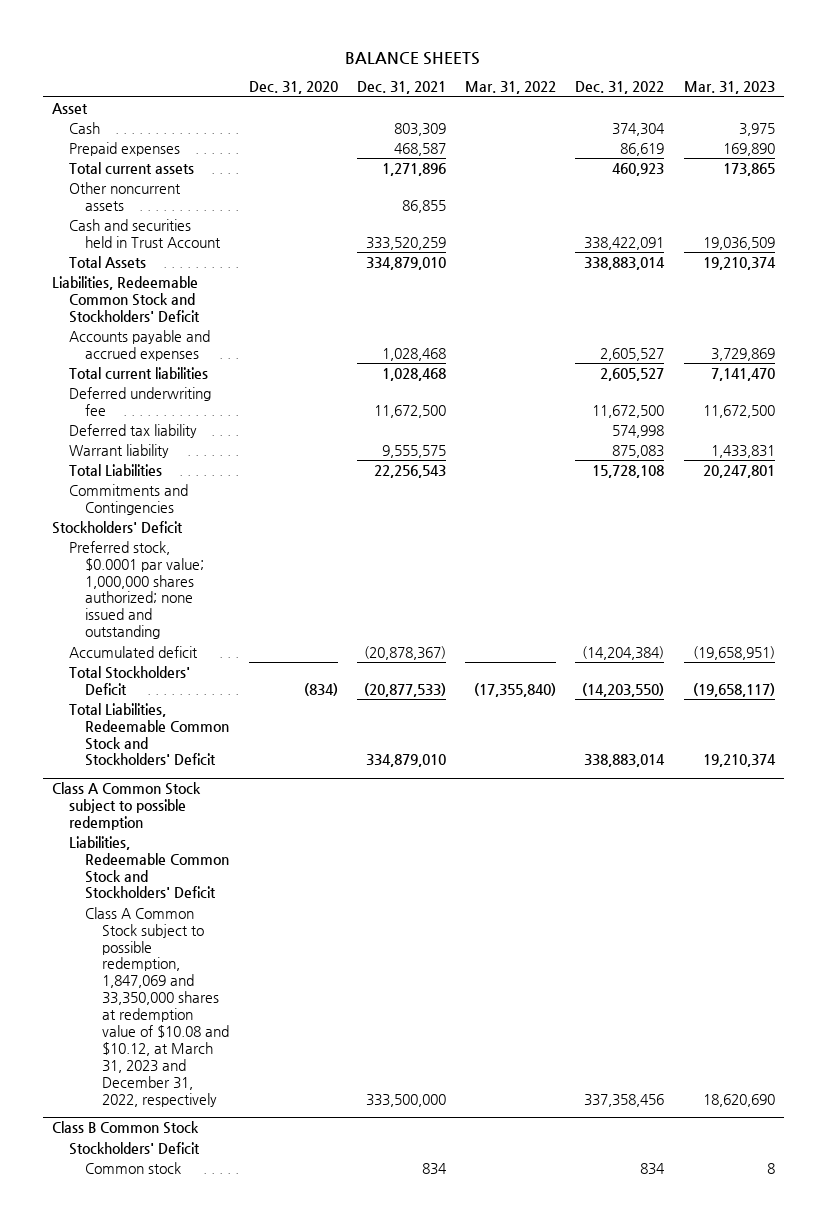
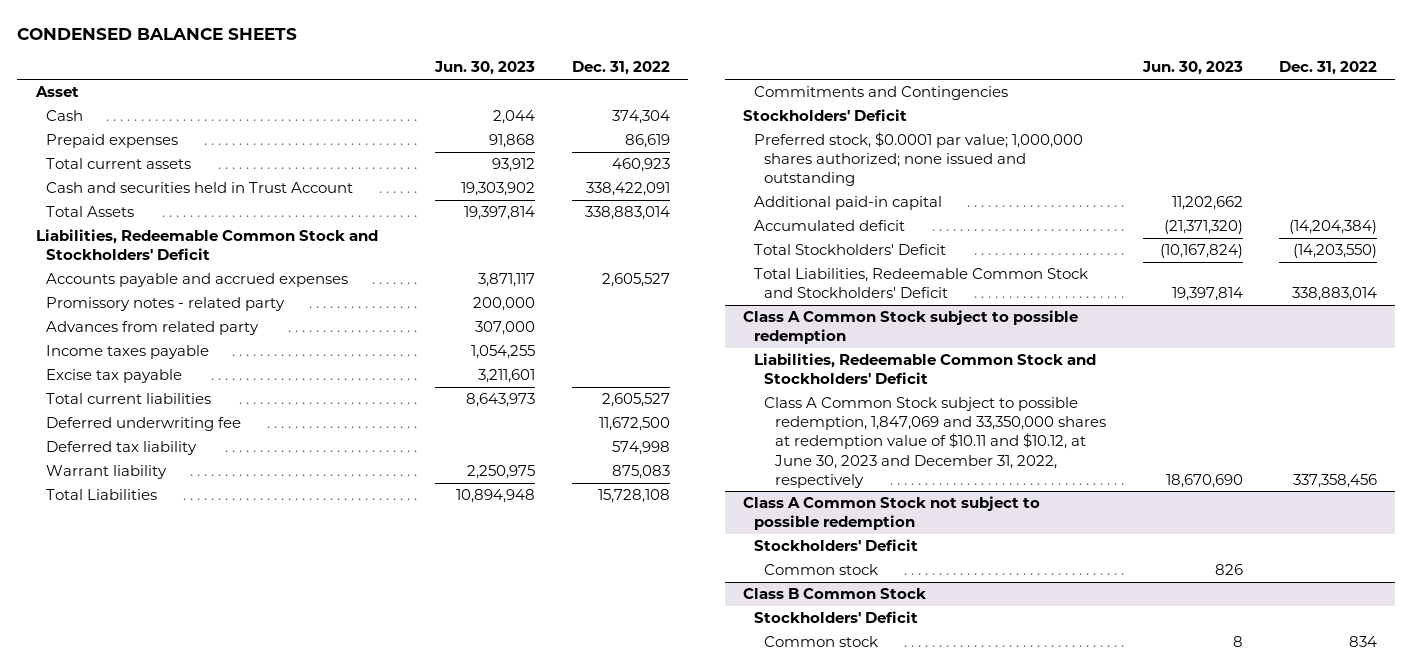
- BALANCE SHEETS
+ CONDENSED BALANCE SHEETS
- | Dec. 31, 2020 | Dec. 31, 2021 | Mar. 31, 2022 | Dec. 31, 2022 | Mar. 31, 2023
+ | Jun. 30, 2023 | Dec. 31, 2022
- Other noncurrent assets | | 86,855 | | |
+ Promissory notes - related party | 200,000 |
+ Advances from related party | 307,000 |
+ Income taxes payable | 1,054,255 |
+ Excise tax payable | 3,211,601 |
+ Additional paid-in capital | 11,202,662 |
@ Class A Common Stock subject to possible redemption
- Class A Common Stock subject to possible redemption, 1,847,069 and 33,350,000 shares at redemption value of $10.08 and $10.12, at March 31, 2023 and December 31, 2022, respectively | | 333,500,000 | | 337,358,456 | 18,620,690
+ Class A Common Stock subject to possible redemption, 1,847,069 and 33,350,000 shares at redemption value of $10.11 and $10.12, at June 30, 2023 and December 31, 2022, respectively | 18,670,690 | 337,358,456
+ Class A Common Stock not subject to possible redemption
+ Stockholders' Deficit
+ Common stock | 826 |

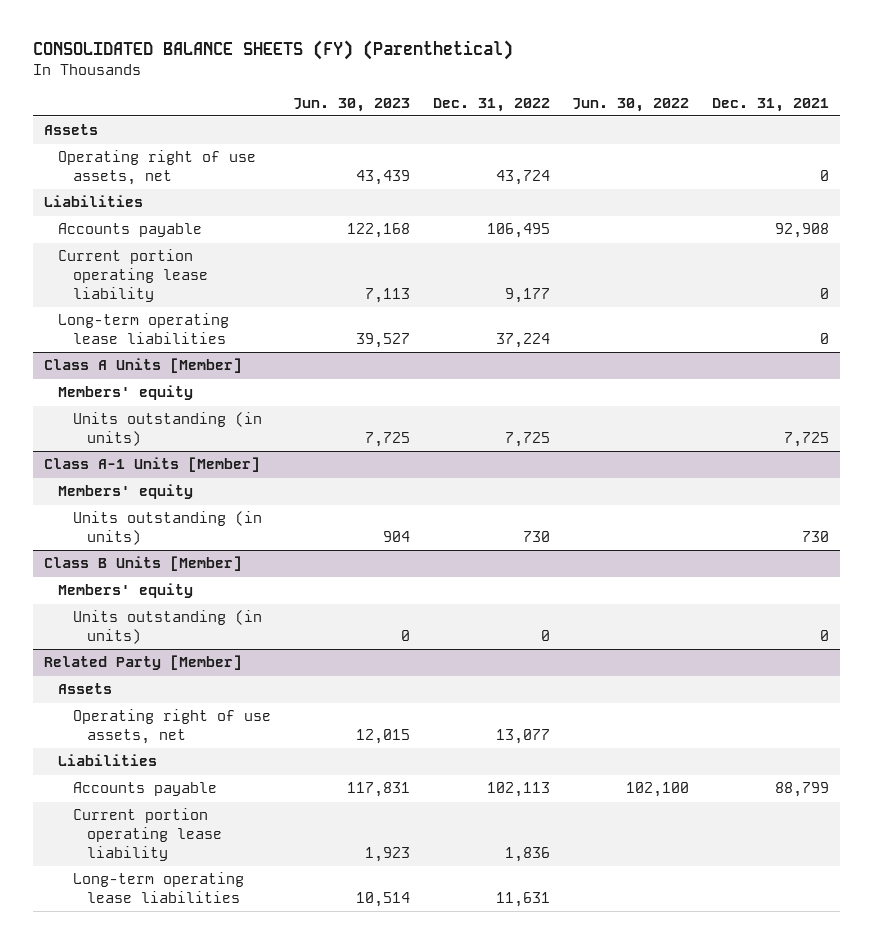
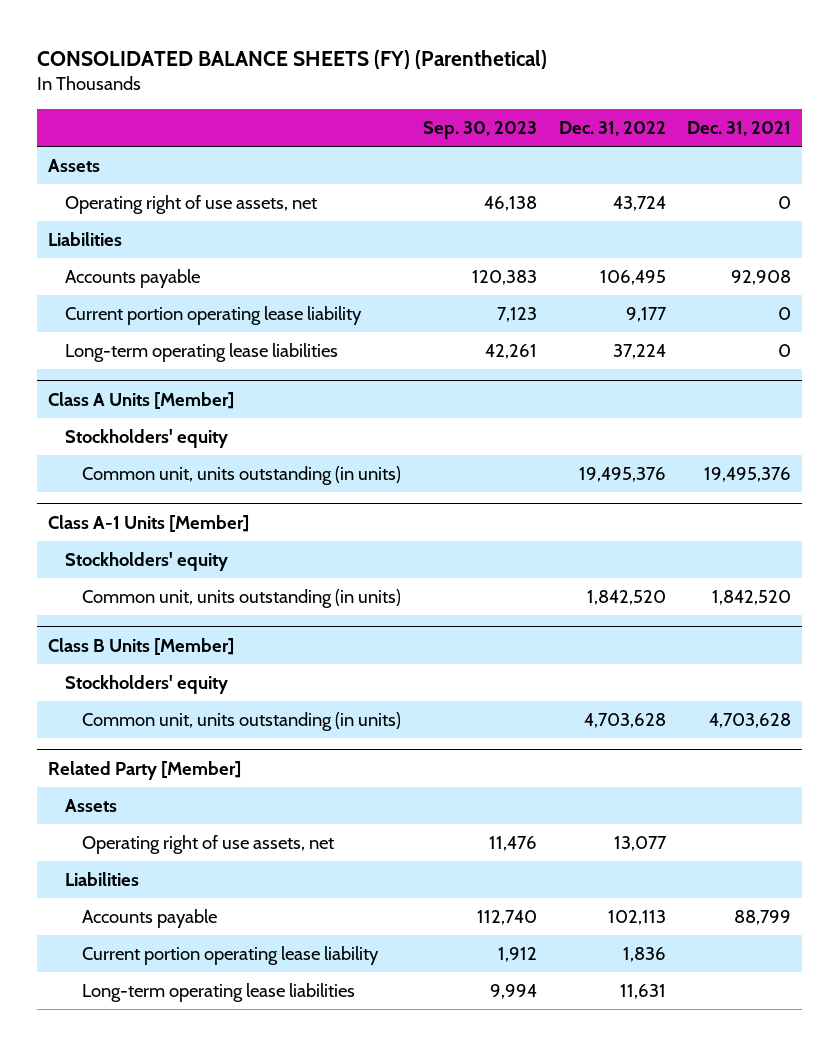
- | Jun. 30, 2023 | Dec. 31, 2022 | Jun. 30, 2022 | Dec. 31, 2021
+ | Sep. 30, 2023 | Dec. 31, 2022 | Dec. 31, 2021
@ Class A Units [Member]
- Members' equity
- Units outstanding (in units) | 7,725 | 7,725 | | 7,725
+ Stockholders' equity
+ Common unit, units outstanding (in units) | | 19,495,376 | 19,495,376
@ Class A-1 Units [Member]
- Members' equity
- Units outstanding (in units) | 904 | 730 | | 730
+ Stockholders' equity
+ Common unit, units outstanding (in units) | | 1,842,520 | 1,842,520
@ Class B Units [Member]
- Members' equity
- Units outstanding (in units) | 0 | 0 | | 0
+ Stockholders' equity
+ Common unit, units outstanding (in units) | | 4,703,628 | 4,703,628

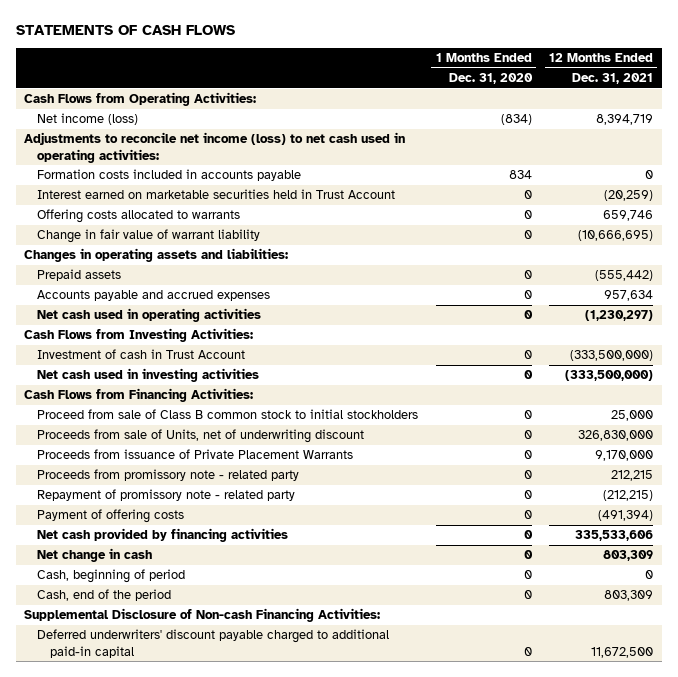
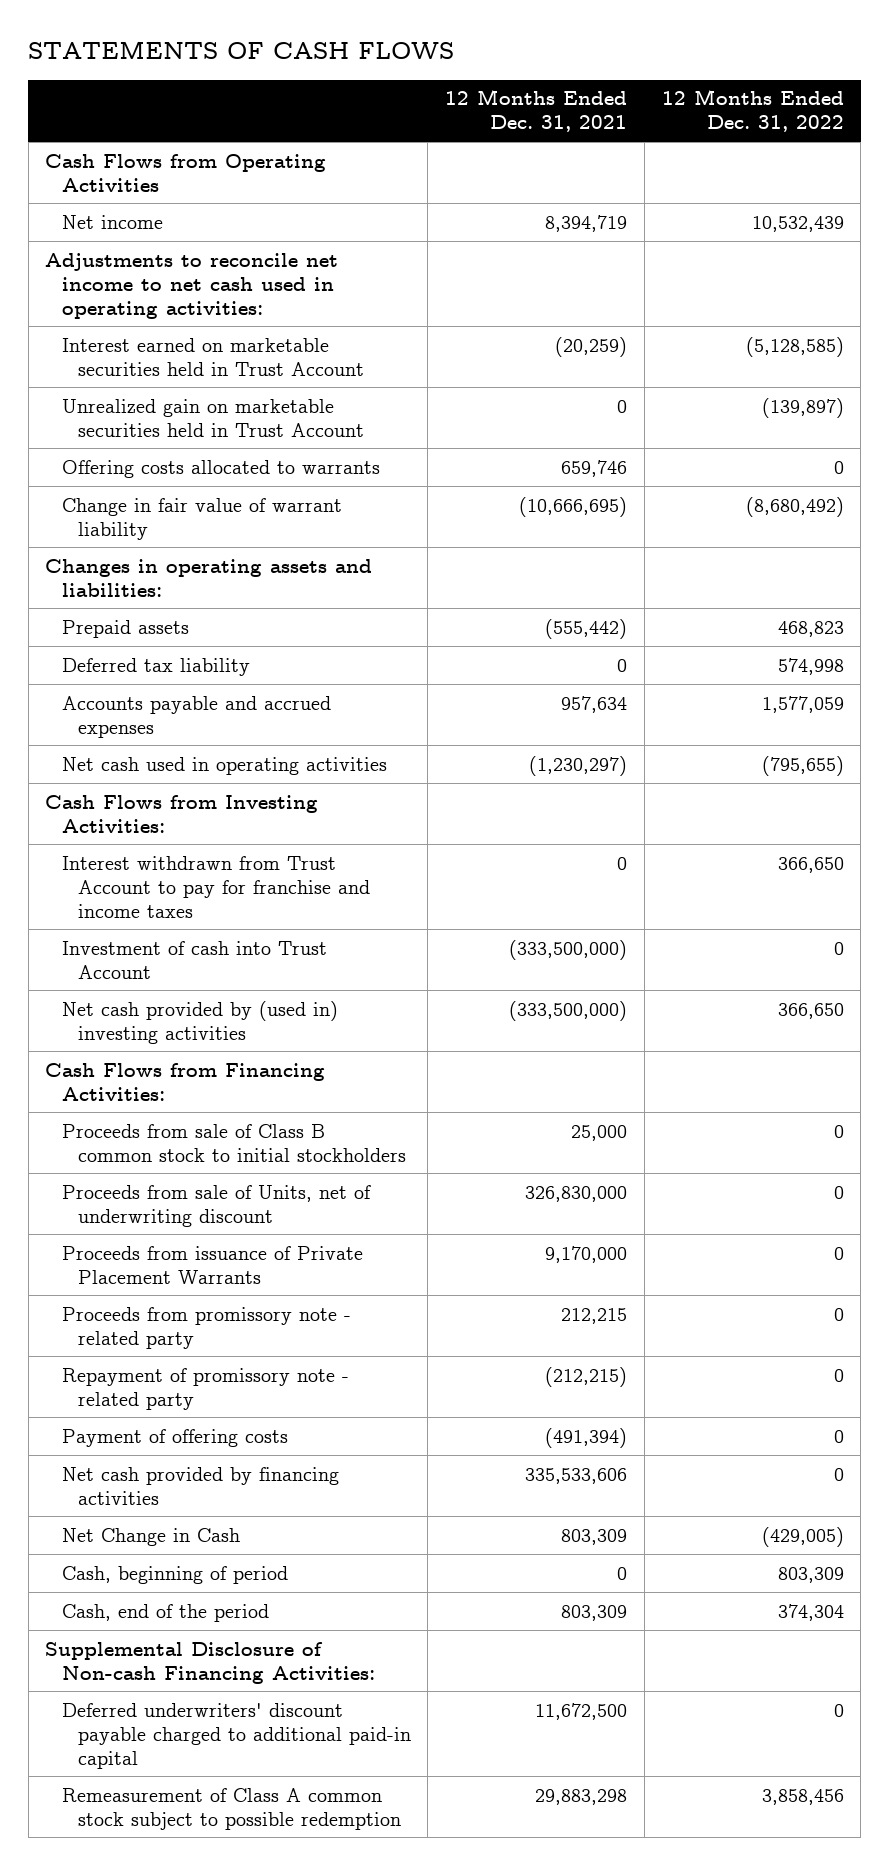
- | 1 Months Ended Dec. 31, 2020 | 12 Months Ended Dec. 31, 2021
+ | 12 Months Ended Dec. 31, 2021 | 12 Months Ended Dec. 31, 2022
- Cash Flows from Operating Activities:
- Net income (loss) | (834) | 8,394,719
- Adjustments to reconcile net income (loss) to net cash used in operating activities:
- Formation costs included in accounts payable | 834 | 0
+ Cash Flows from Operating Activities
+ Net income | 8,394,719 | 10,532,439
+ Adjustments to reconcile net income to net cash used in operating activities:
+ Unrealized gain on marketable securities held in Trust Account | 0 | (139,897)
+ Deferred tax liability | 0 | 574,998
- Investment of cash in Trust Account | 0 | (333,500,000)
- Net cash used in investing activities | 0 | (333,500,000)
+ Interest withdrawn from Trust Account to pay for franchise and income taxes | 0 | 366,650
+ Investment of cash into Trust Account | (333,500,000) | 0
+ Net cash provided by (used in) investing activities | (333,500,000) | 366,650
- Proceed from sale of Class B common stock to initial stockholders | 0 | 25,000
+ Proceeds from sale of Class B common stock to initial stockholders | 25,000 | 0
- Net change in cash | 0 | 803,309
+ Net Change in Cash | 803,309 | (429,005)
+ Remeasurement of Class A common stock subject to possible redemption | 29,883,298 | 3,858,456

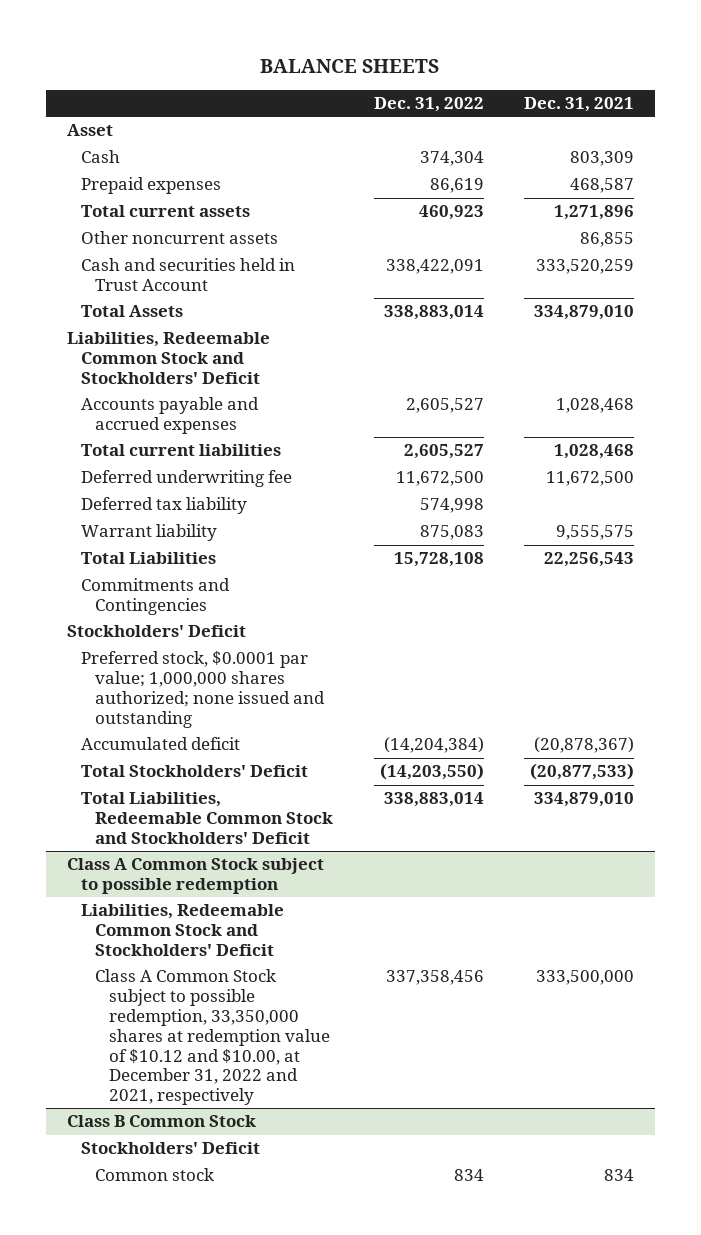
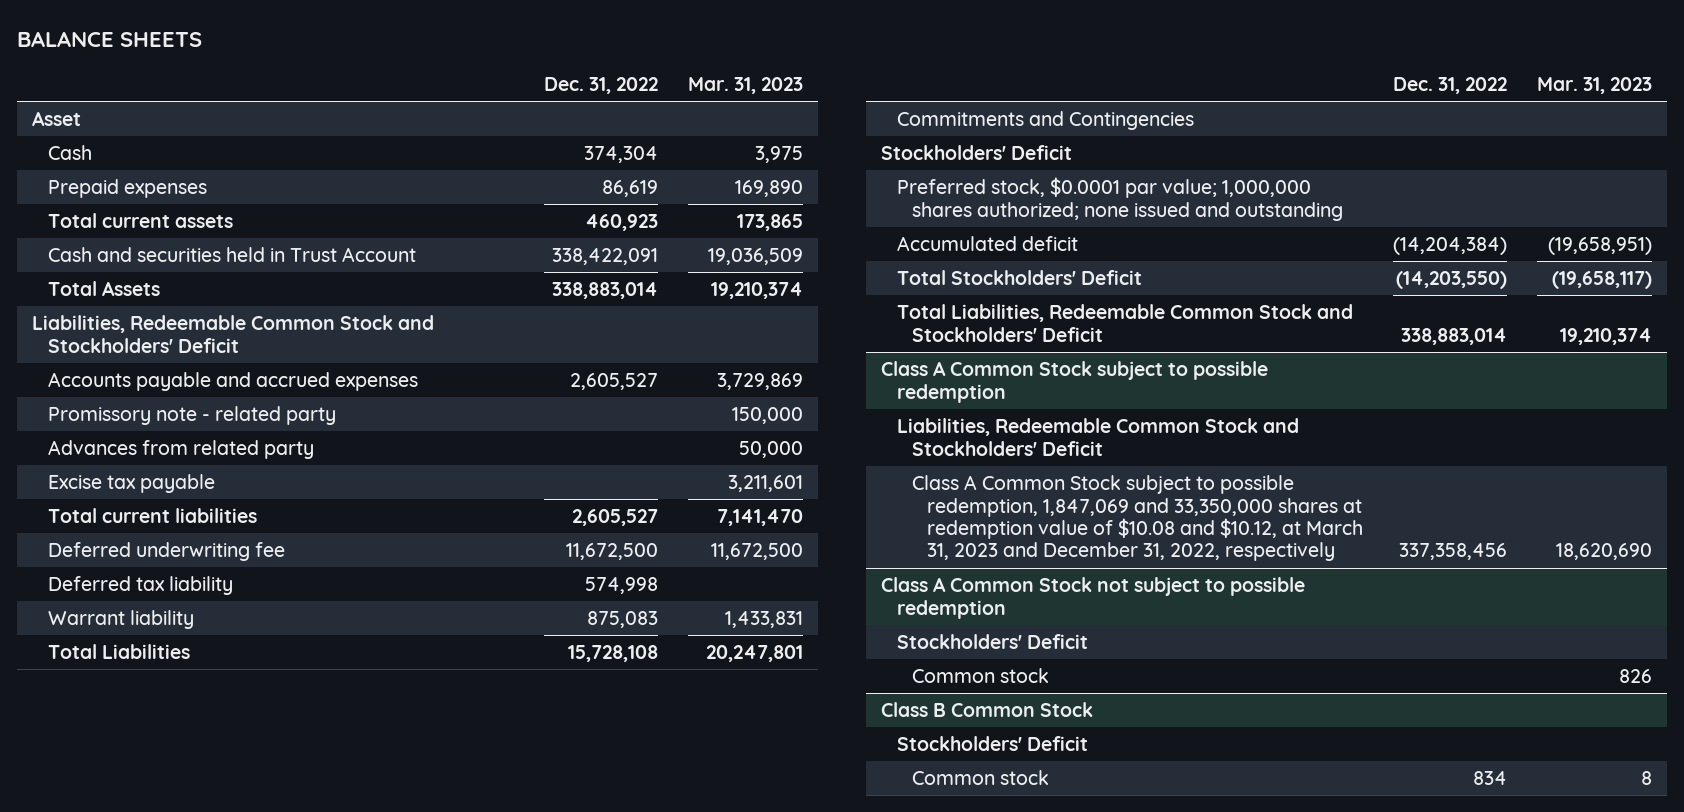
- | Dec. 31, 2022 | Dec. 31, 2021
+ | Dec. 31, 2022 | Mar. 31, 2023
- Other noncurrent assets | | 86,855
+ Promissory note - related party | | 150,000
+ Advances from related party | | 50,000
+ Excise tax payable | | 3,211,601
@ Class A Common Stock subject to possible redemption
- Class A Common Stock subject to possible redemption, 33,350,000 shares at redemption value of $10.12 and $10.00, at December 31, 2022 and 2021, respectively | 337,358,456 | 333,500,000
+ Class A Common Stock subject to possible redemption, 1,847,069 and 33,350,000 shares at redemption value of $10.08 and $10.12, at March 31, 2023 and December 31, 2022, respectively | 337,358,456 | 18,620,690
+ Class A Common Stock not subject to possible redemption
+ Stockholders' Deficit
+ Common stock | | 826

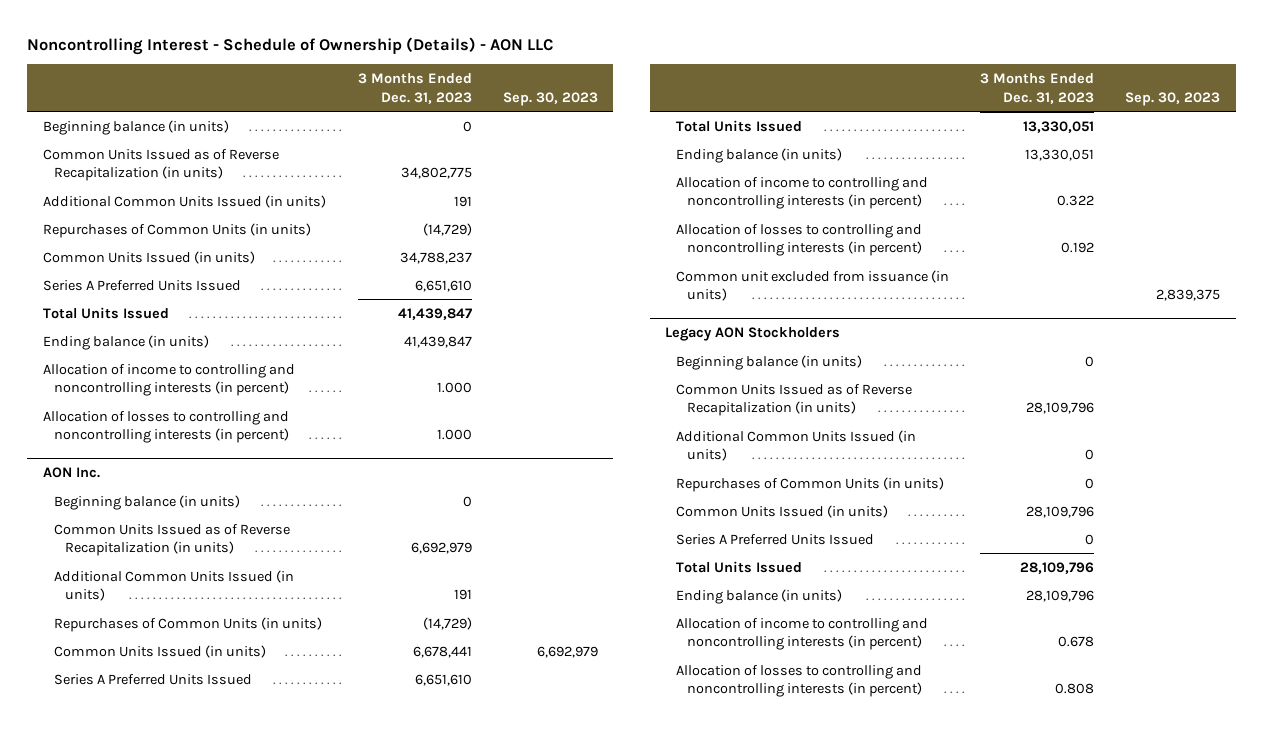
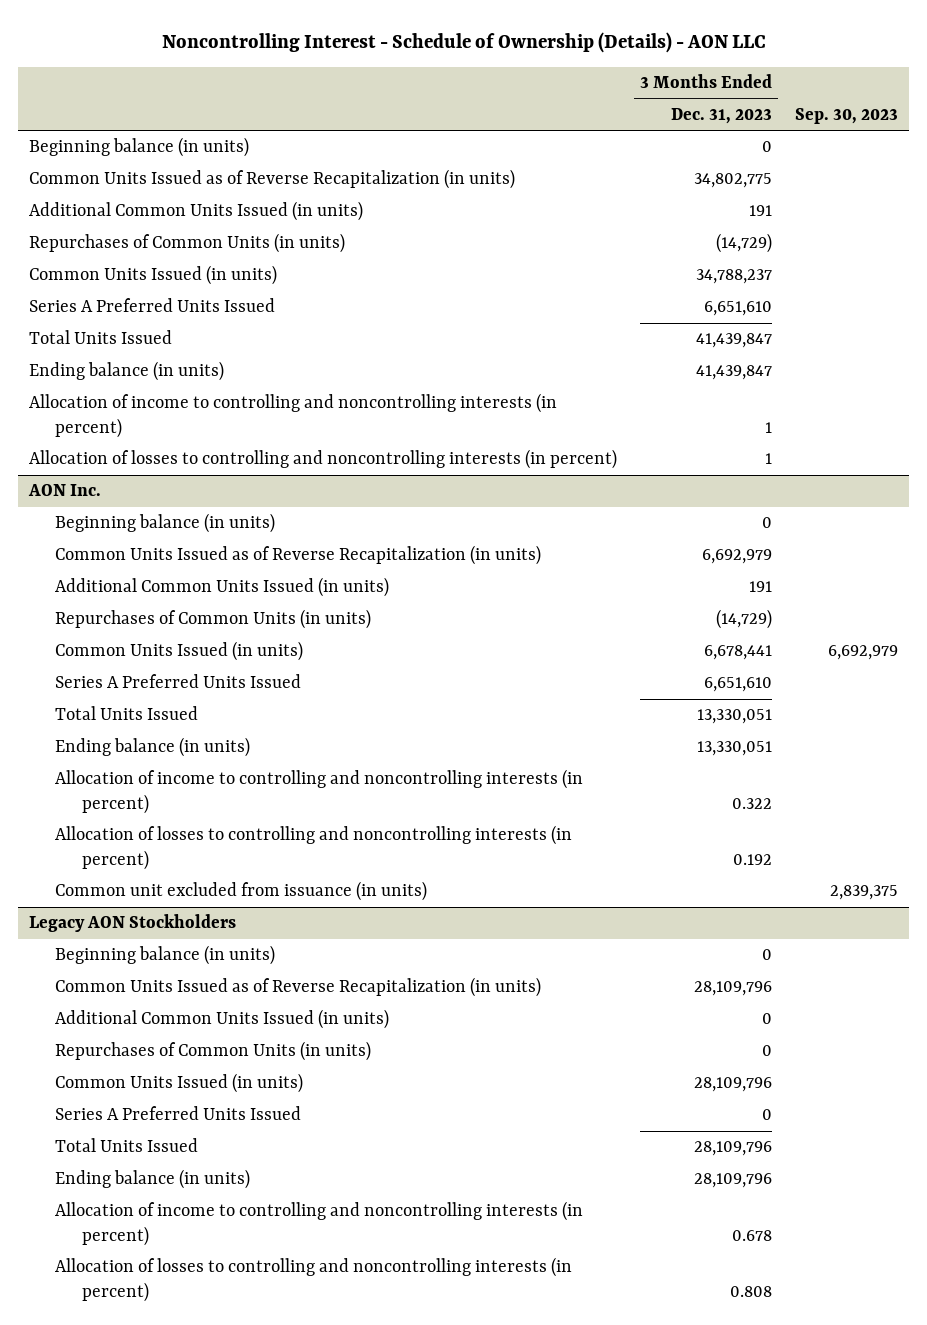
- Allocation of income to controlling and noncontrolling interests (in percent) | 1.000 |
- Allocation of losses to controlling and noncontrolling interests (in percent) | 1.000 |
+ Allocation of income to controlling and noncontrolling interests (in percent) | 1 |
+ Allocation of losses to controlling and noncontrolling interests (in percent) | 1 |

